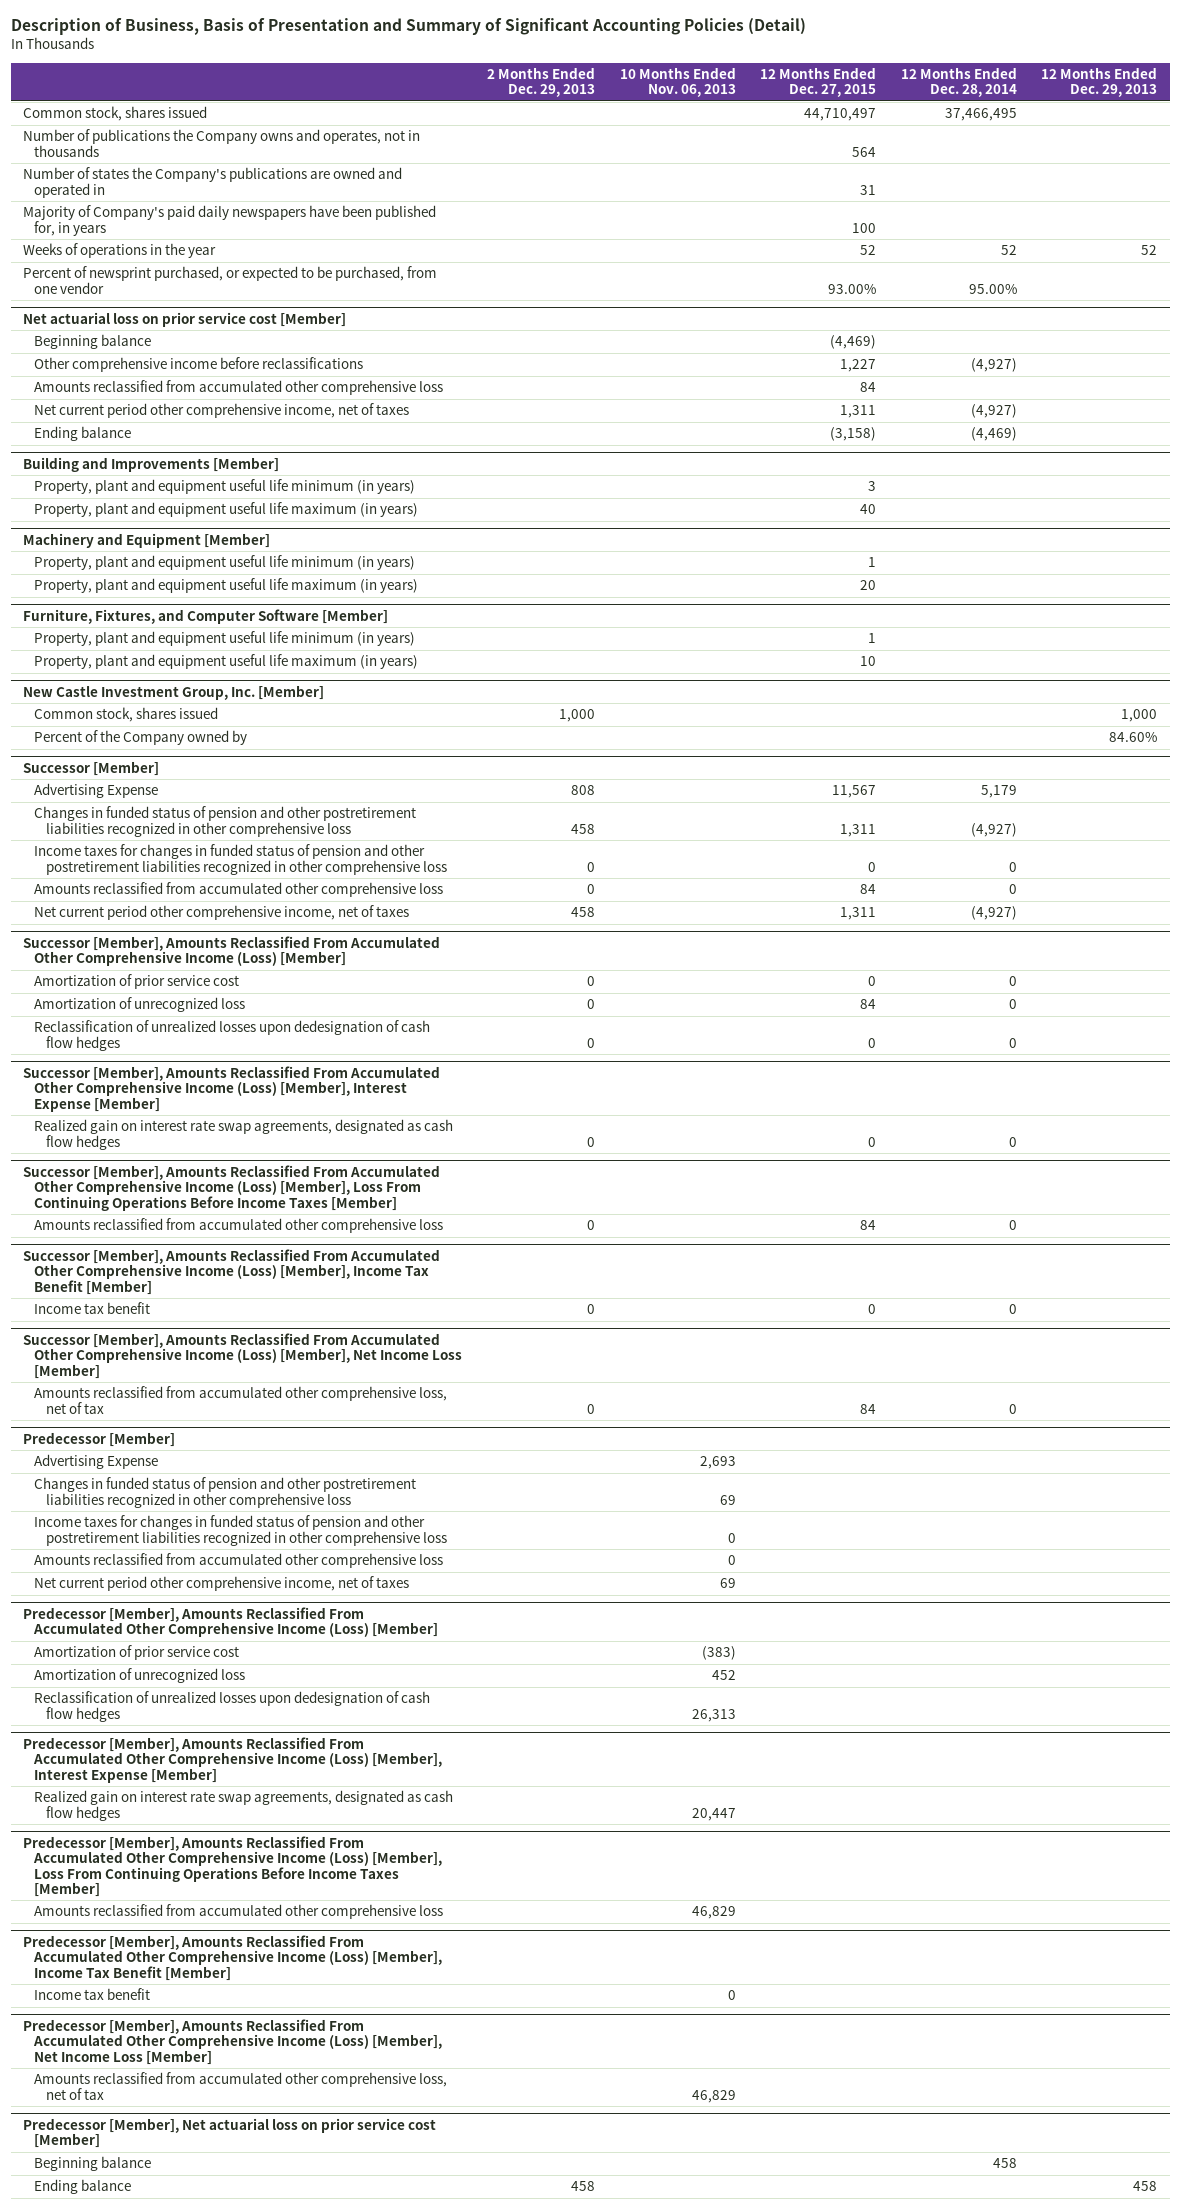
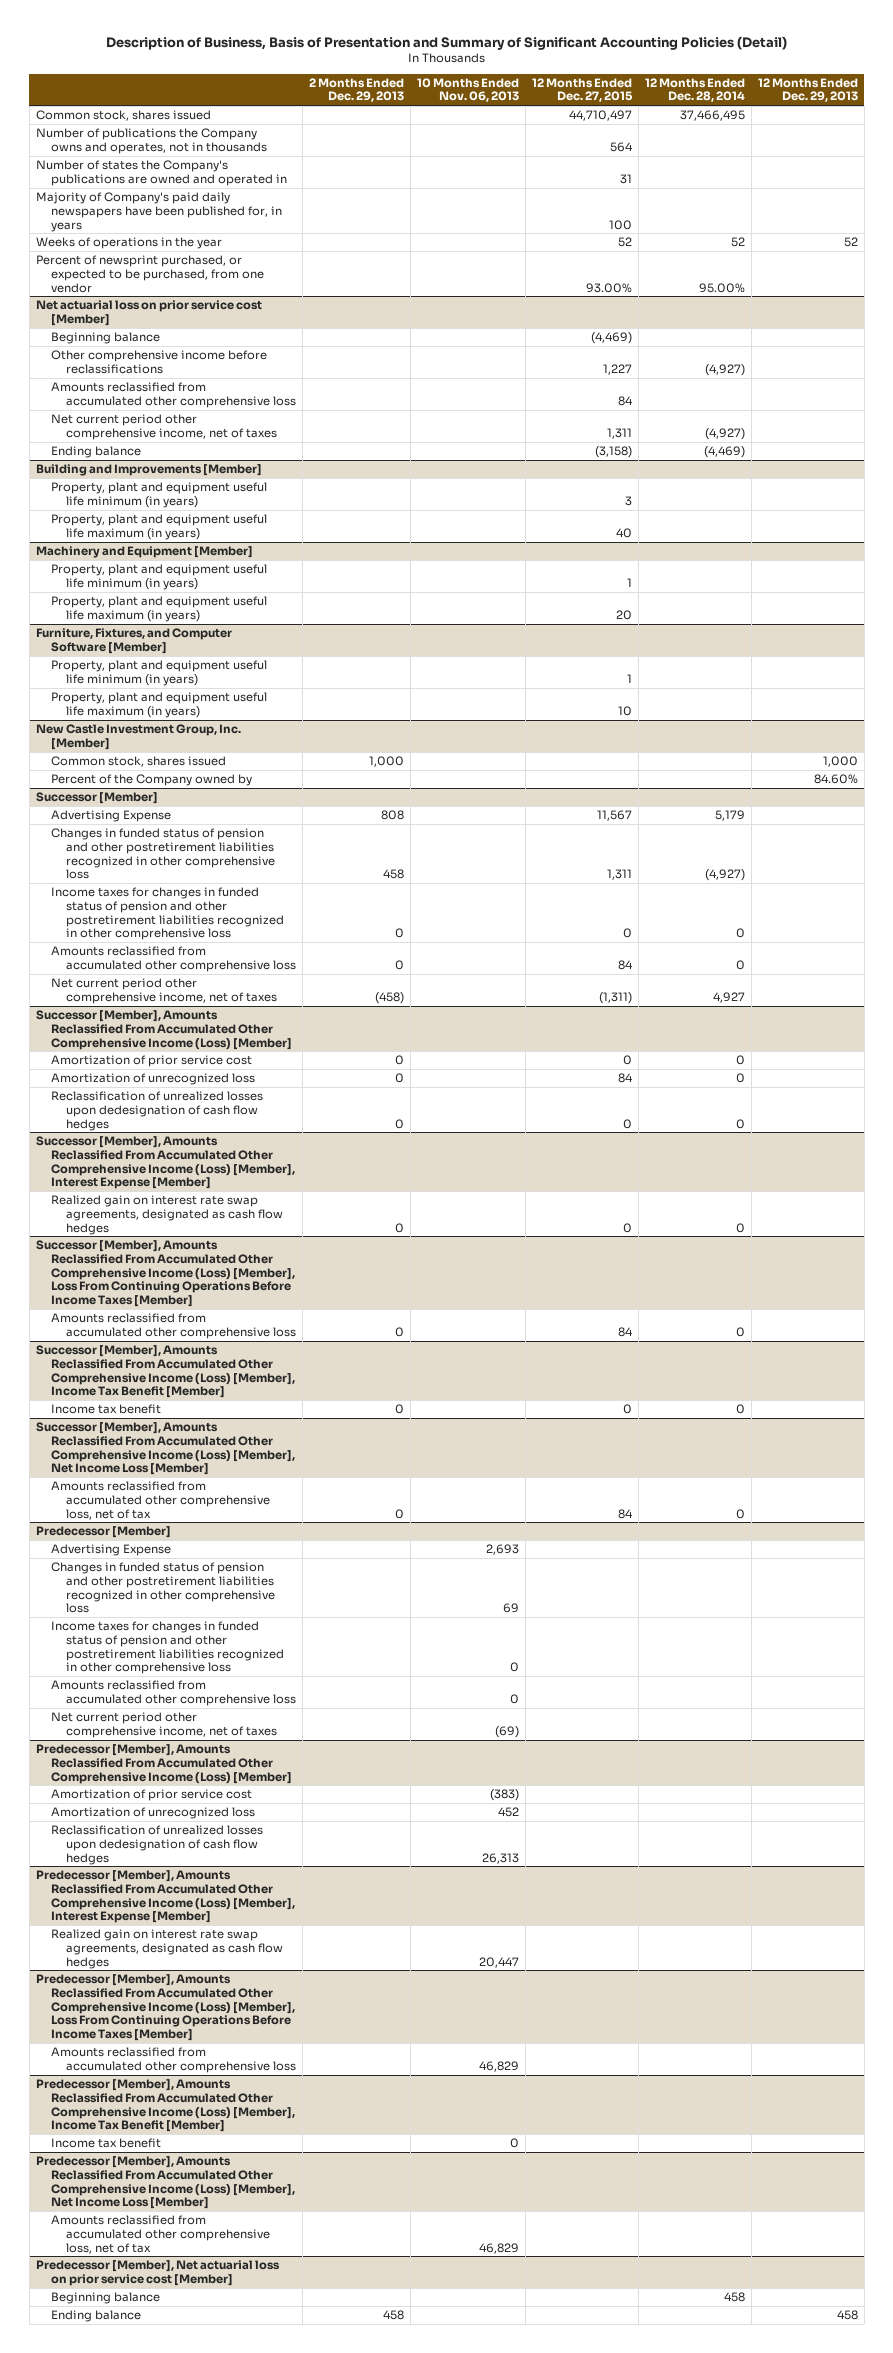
@ Successor [Member]
- Net current period other comprehensive income, net of taxes | 458 | | 1,311 | (4,927) |
+ Net current period other comprehensive income, net of taxes | (458) | | (1,311) | 4,927 |
@ Predecessor [Member]
- Net current period other comprehensive income, net of taxes | | 69 | | |
+ Net current period other comprehensive income, net of taxes | | (69) | | |

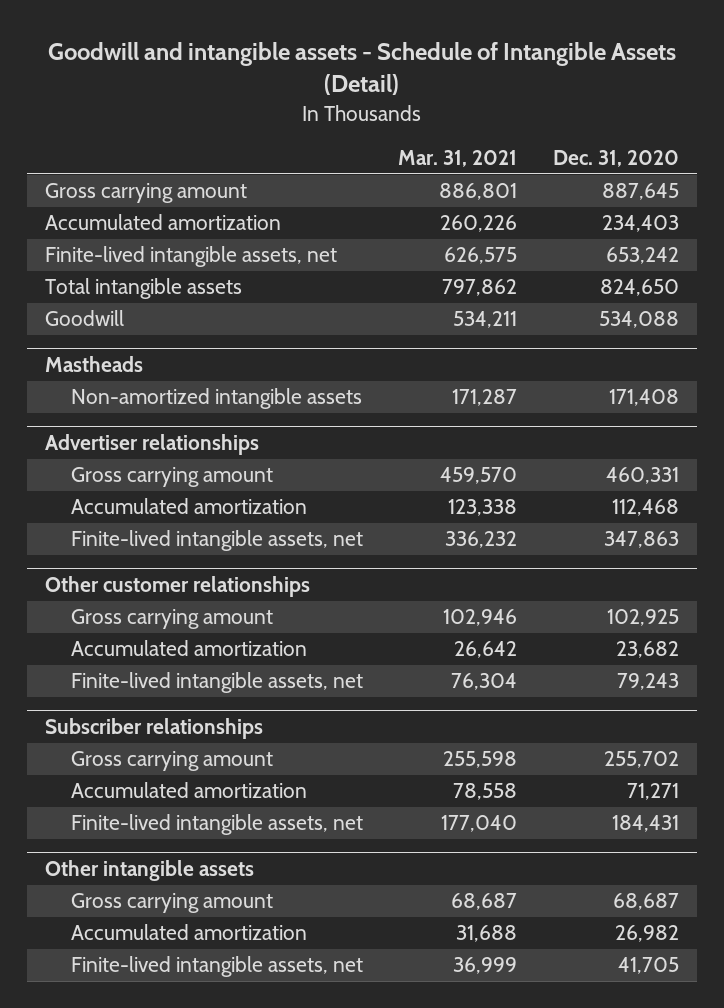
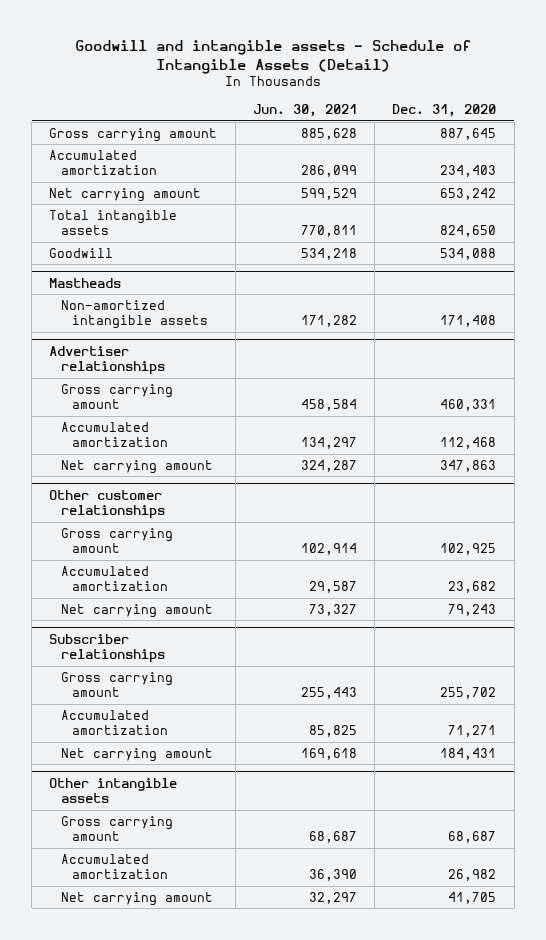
- | Mar. 31, 2021 | Dec. 31, 2020
+ | Jun. 30, 2021 | Dec. 31, 2020
- Finite-lived intangible assets, net | 626,575 | 653,242
+ Net carrying amount | 599,529 | 653,242
@ Advertiser relationships
- Finite-lived intangible assets, net | 336,232 | 347,863
+ Net carrying amount | 324,287 | 347,863
@ Other customer relationships
- Finite-lived intangible assets, net | 76,304 | 79,243
+ Net carrying amount | 73,327 | 79,243
@ Subscriber relationships
- Finite-lived intangible assets, net | 177,040 | 184,431
+ Net carrying amount | 169,618 | 184,431
@ Other intangible assets
- Finite-lived intangible assets, net | 36,999 | 41,705
+ Net carrying amount | 32,297 | 41,705

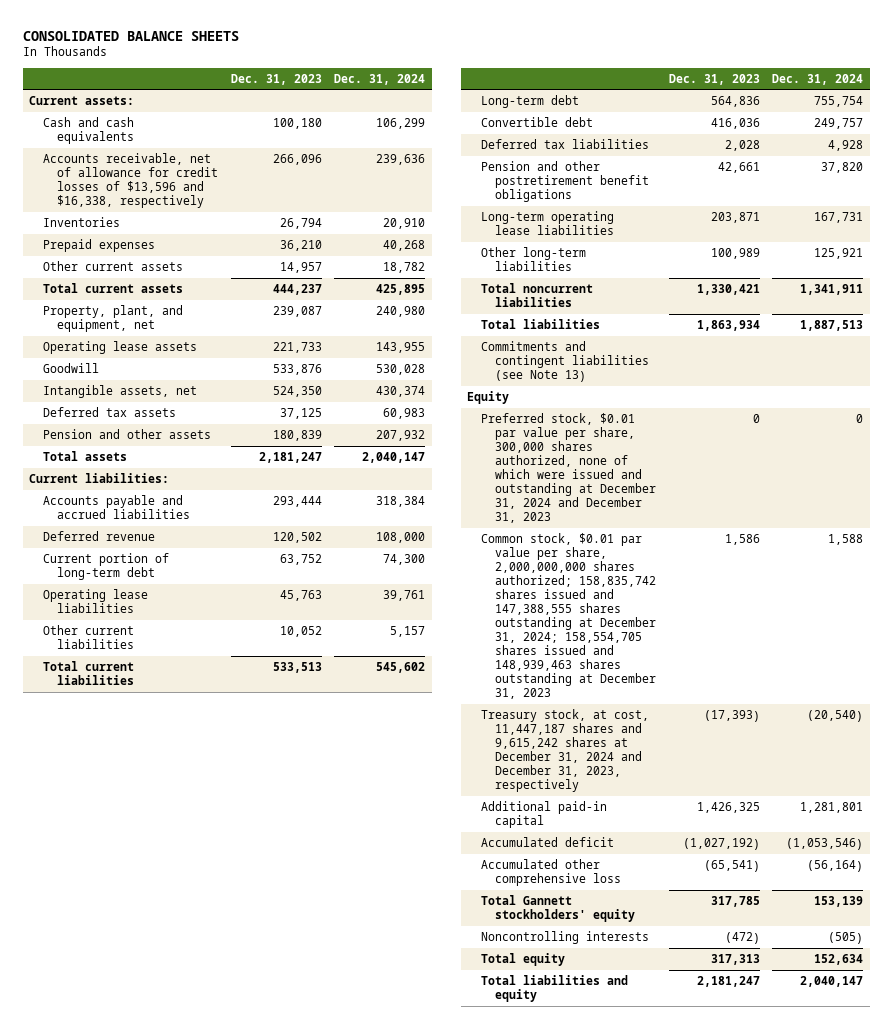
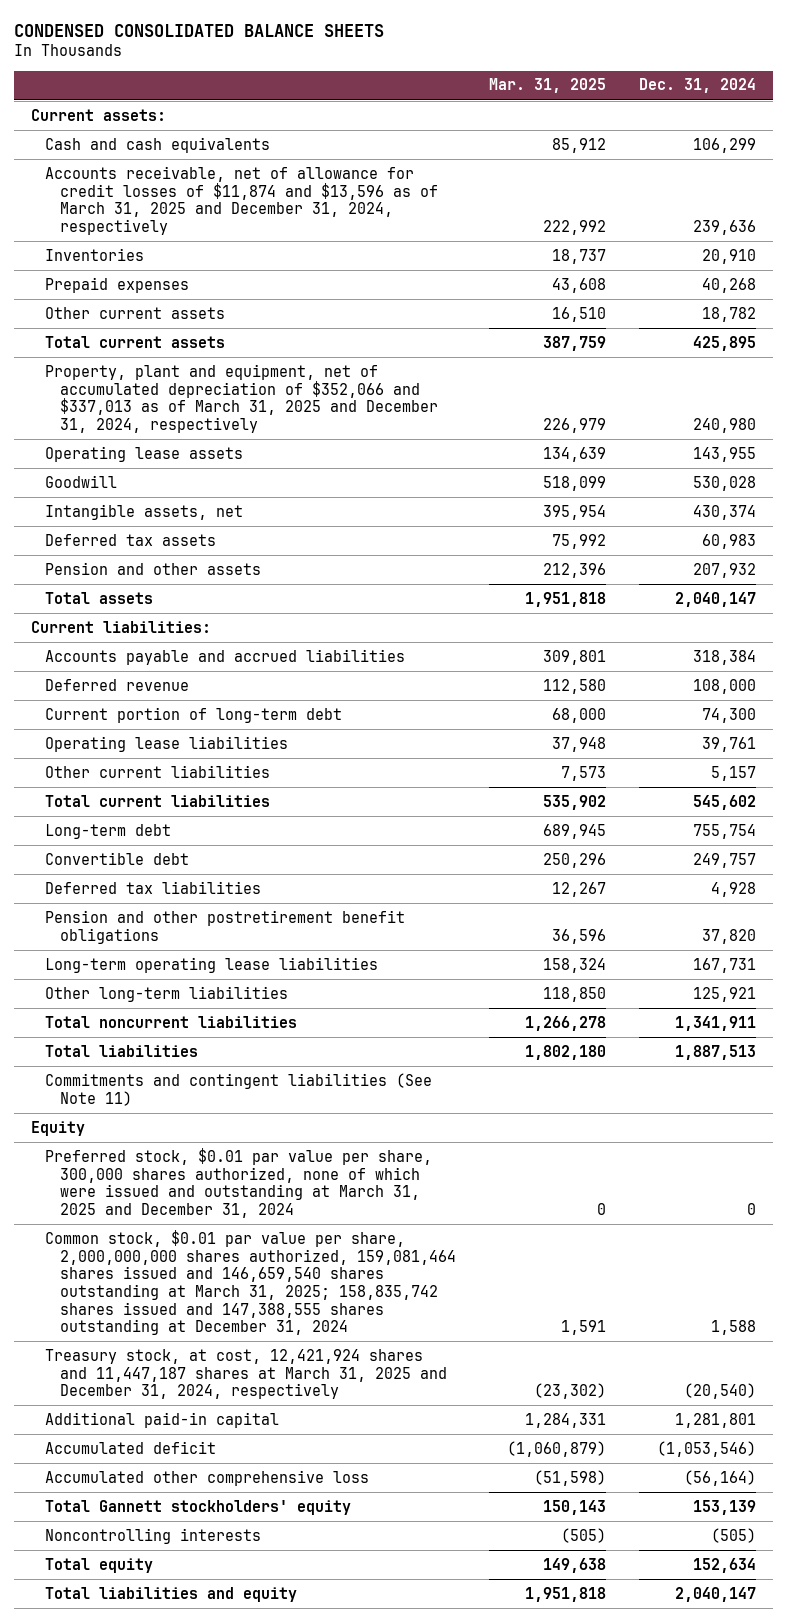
- CONSOLIDATED BALANCE SHEETS
+ CONDENSED CONSOLIDATED BALANCE SHEETS
- | Dec. 31, 2023 | Dec. 31, 2024
+ | Mar. 31, 2025 | Dec. 31, 2024
- Accounts receivable, net of allowance for credit losses of $13,596 and $16,338, respectively | 266,096 | 239,636
+ Accounts receivable, net of allowance for credit losses of $11,874 and $13,596 as of March 31, 2025 and December 31, 2024, respectively | 222,992 | 239,636
- Property, plant, and equipment, net | 239,087 | 240,980
+ Property, plant and equipment, net of accumulated depreciation of $352,066 and $337,013 as of March 31, 2025 and December 31, 2024, respectively | 226,979 | 240,980
- Commitments and contingent liabilities (see Note 13)
+ Commitments and contingent liabilities (See Note 11)
- Preferred stock, $0.01 par value per share, 300,000 shares authorized, none of which were issued and outstanding at December 31, 2024 and December 31, 2023 | 0 | 0
- Common stock, $0.01 par value per share, 2,000,000,000 shares authorized; 158,835,742 shares issued and 147,388,555 shares outstanding at December 31, 2024; 158,554,705 shares issued and 148,939,463 shares outstanding at December 31, 2023 | 1,586 | 1,588
- Treasury stock, at cost, 11,447,187 shares and 9,615,242 shares at December 31, 2024 and December 31, 2023, respectively | (17,393) | (20,540)
+ Preferred stock, $0.01 par value per share, 300,000 shares authorized, none of which were issued and outstanding at March 31, 2025 and December 31, 2024 | 0 | 0
+ Common stock, $0.01 par value per share, 2,000,000,000 shares authorized, 159,081,464 shares issued and 146,659,540 shares outstanding at March 31, 2025; 158,835,742 shares issued and 147,388,555 shares outstanding at December 31, 2024 | 1,591 | 1,588
+ Treasury stock, at cost, 12,421,924 shares and 11,447,187 shares at March 31, 2025 and December 31, 2024, respectively | (23,302) | (20,540)

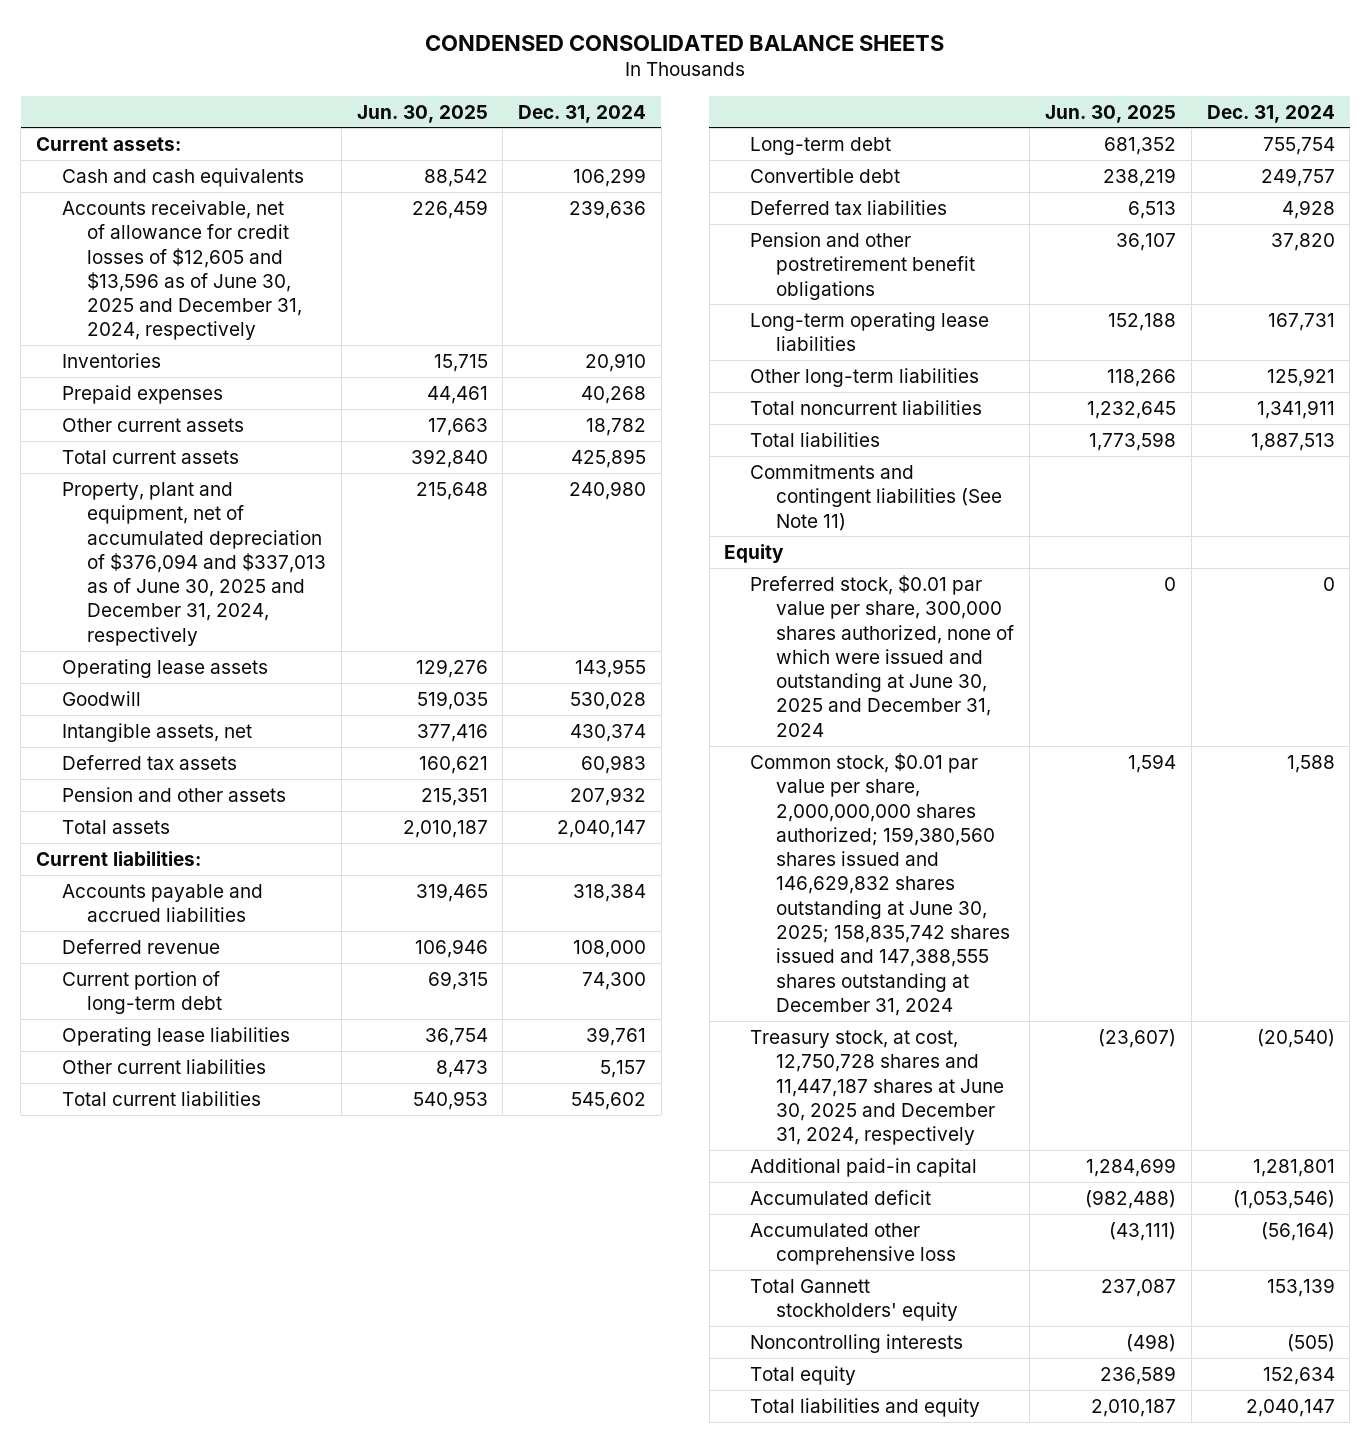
- | Mar. 31, 2025 | Dec. 31, 2024
+ | Jun. 30, 2025 | Dec. 31, 2024
- Accounts receivable, net of allowance for credit losses of $11,874 and $13,596 as of March 31, 2025 and December 31, 2024, respectively | 222,992 | 239,636
+ Accounts receivable, net of allowance for credit losses of $12,605 and $13,596 as of June 30, 2025 and December 31, 2024, respectively | 226,459 | 239,636
- Property, plant and equipment, net of accumulated depreciation of $352,066 and $337,013 as of March 31, 2025 and December 31, 2024, respectively | 226,979 | 240,980
+ Property, plant and equipment, net of accumulated depreciation of $376,094 and $337,013 as of June 30, 2025 and December 31, 2024, respectively | 215,648 | 240,980
- Preferred stock, $0.01 par value per share, 300,000 shares authorized, none of which were issued and outstanding at March 31, 2025 and December 31, 2024 | 0 | 0
- Common stock, $0.01 par value per share, 2,000,000,000 shares authorized, 159,081,464 shares issued and 146,659,540 shares outstanding at March 31, 2025; 158,835,742 shares issued and 147,388,555 shares outstanding at December 31, 2024 | 1,591 | 1,588
- Treasury stock, at cost, 12,421,924 shares and 11,447,187 shares at March 31, 2025 and December 31, 2024, respectively | (23,302) | (20,540)
+ Preferred stock, $0.01 par value per share, 300,000 shares authorized, none of which were issued and outstanding at June 30, 2025 and December 31, 2024 | 0 | 0
+ Common stock, $0.01 par value per share, 2,000,000,000 shares authorized; 159,380,560 shares issued and 146,629,832 shares outstanding at June 30, 2025; 158,835,742 shares issued and 147,388,555 shares outstanding at December 31, 2024 | 1,594 | 1,588
+ Treasury stock, at cost, 12,750,728 shares and 11,447,187 shares at June 30, 2025 and December 31, 2024, respectively | (23,607) | (20,540)

